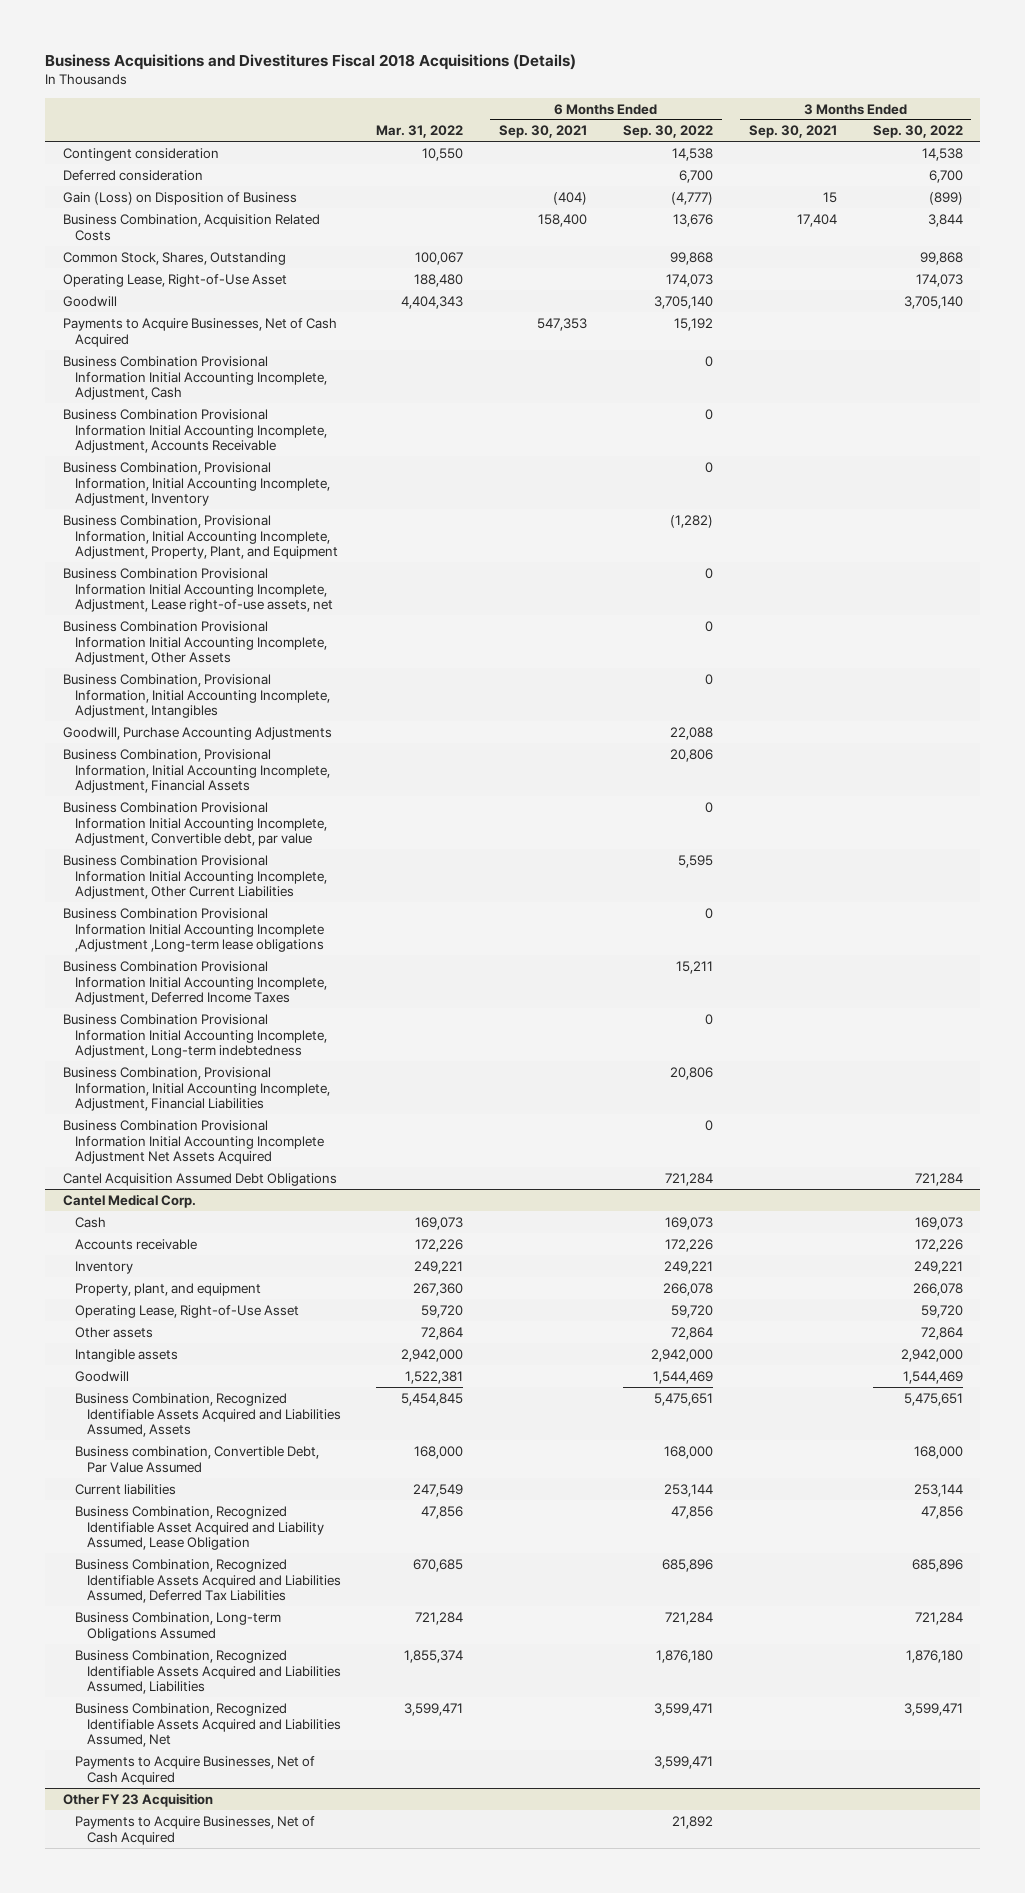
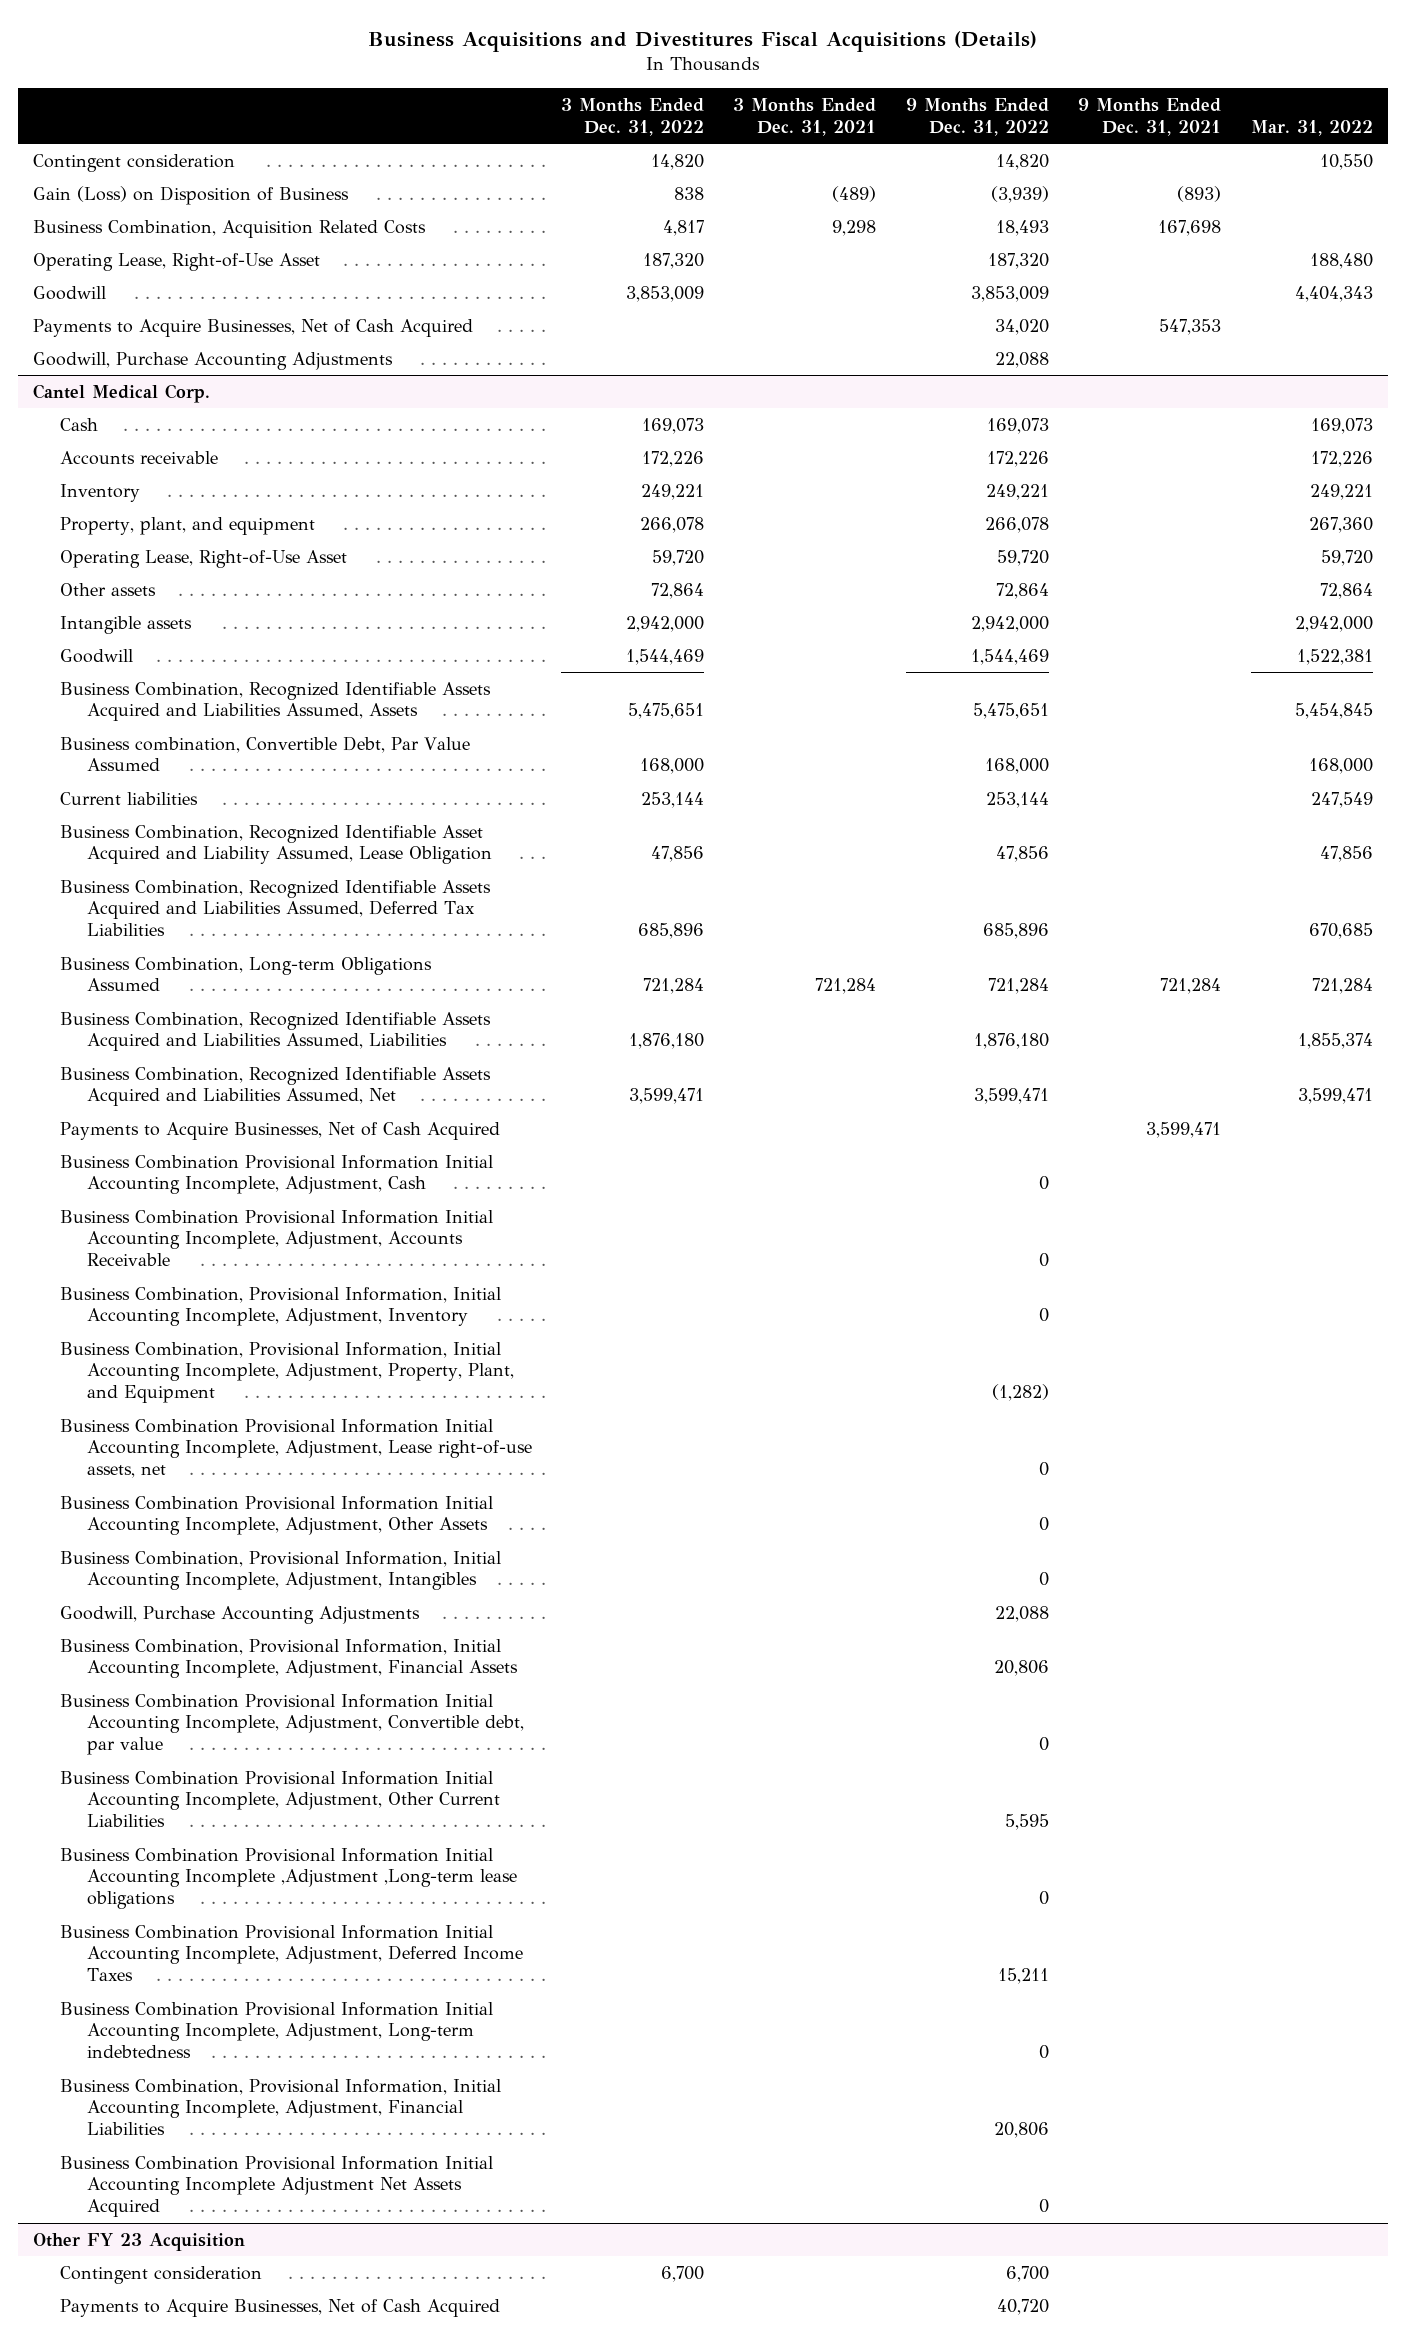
- Business Acquisitions and Divestitures Fiscal 2018 Acquisitions (Details)
+ Business Acquisitions and Divestitures Fiscal Acquisitions (Details)
- | Mar. 31, 2022 | 6 Months Ended Sep. 30, 2021 | 6 Months Ended Sep. 30, 2022 | 3 Months Ended Sep. 30, 2021 | 3 Months Ended Sep. 30, 2022
+ | 3 Months Ended Dec. 31, 2022 | 3 Months Ended Dec. 31, 2021 | 9 Months Ended Dec. 31, 2022 | 9 Months Ended Dec. 31, 2021 | Mar. 31, 2022
- Deferred consideration | | | 6,700 | | 6,700
- Common Stock, Shares, Outstanding | 100,067 | | 99,868 | | 99,868
- Business Combination Provisional Information Initial Accounting Incomplete, Adjustment, Cash | | | 0 | |
- Business Combination Provisional Information Initial Accounting Incomplete, Adjustment, Accounts Receivable | | | 0 | |
- Business Combination, Provisional Information, Initial Accounting Incomplete, Adjustment, Inventory | | | 0 | |
- Business Combination, Provisional Information, Initial Accounting Incomplete, Adjustment, Property, Plant, and Equipment | | | (1,282) | |
- Business Combination Provisional Information Initial Accounting Incomplete, Adjustment, Lease right-of-use assets, net | | | 0 | |
- Business Combination Provisional Information Initial Accounting Incomplete, Adjustment, Other Assets | | | 0 | |
- Business Combination, Provisional Information, Initial Accounting Incomplete, Adjustment, Intangibles | | | 0 | |
- Business Combination, Provisional Information, Initial Accounting Incomplete, Adjustment, Financial Assets | | | 20,806 | |
- Business Combination Provisional Information Initial Accounting Incomplete, Adjustment, Convertible debt, par value | | | 0 | |
- Business Combination Provisional Information Initial Accounting Incomplete, Adjustment, Other Current Liabilities | | | 5,595 | |
- Business Combination Provisional Information Initial Accounting Incomplete ,Adjustment ,Long-term lease obligations | | | 0 | |
- Business Combination Provisional Information Initial Accounting Incomplete, Adjustment, Deferred Income Taxes | | | 15,211 | |
- Business Combination Provisional Information Initial Accounting Incomplete, Adjustment, Long-term indebtedness | | | 0 | |
- Business Combination, Provisional Information, Initial Accounting Incomplete, Adjustment, Financial Liabilities | | | 20,806 | |
- Business Combination Provisional Information Initial Accounting Incomplete Adjustment Net Assets Acquired | | | 0 | |
- Cantel Acquisition Assumed Debt Obligations | | | 721,284 | | 721,284
@ Cantel Medical Corp.
+ Business Combination Provisional Information Initial Accounting Incomplete, Adjustment, Cash | | | 0 | |
+ Business Combination Provisional Information Initial Accounting Incomplete, Adjustment, Accounts Receivable | | | 0 | |
+ Business Combination, Provisional Information, Initial Accounting Incomplete, Adjustment, Inventory | | | 0 | |
+ Business Combination, Provisional Information, Initial Accounting Incomplete, Adjustment, Property, Plant, and Equipment | | | (1,282) | |
+ Business Combination Provisional Information Initial Accounting Incomplete, Adjustment, Lease right-of-use assets, net | | | 0 | |
+ Business Combination Provisional Information Initial Accounting Incomplete, Adjustment, Other Assets | | | 0 | |
+ Business Combination, Provisional Information, Initial Accounting Incomplete, Adjustment, Intangibles | | | 0 | |
+ Goodwill, Purchase Accounting Adjustments | | | 22,088 | |
+ Business Combination, Provisional Information, Initial Accounting Incomplete, Adjustment, Financial Assets | | | 20,806 | |
+ Business Combination Provisional Information Initial Accounting Incomplete, Adjustment, Convertible debt, par value | | | 0 | |
+ Business Combination Provisional Information Initial Accounting Incomplete, Adjustment, Other Current Liabilities | | | 5,595 | |
+ Business Combination Provisional Information Initial Accounting Incomplete ,Adjustment ,Long-term lease obligations | | | 0 | |
+ Business Combination Provisional Information Initial Accounting Incomplete, Adjustment, Deferred Income Taxes | | | 15,211 | |
+ Business Combination Provisional Information Initial Accounting Incomplete, Adjustment, Long-term indebtedness | | | 0 | |
+ Business Combination, Provisional Information, Initial Accounting Incomplete, Adjustment, Financial Liabilities | | | 20,806 | |
+ Business Combination Provisional Information Initial Accounting Incomplete Adjustment Net Assets Acquired | | | 0 | |
@ Other FY 23 Acquisition
+ Contingent consideration | 6,700 | | 6,700 | |

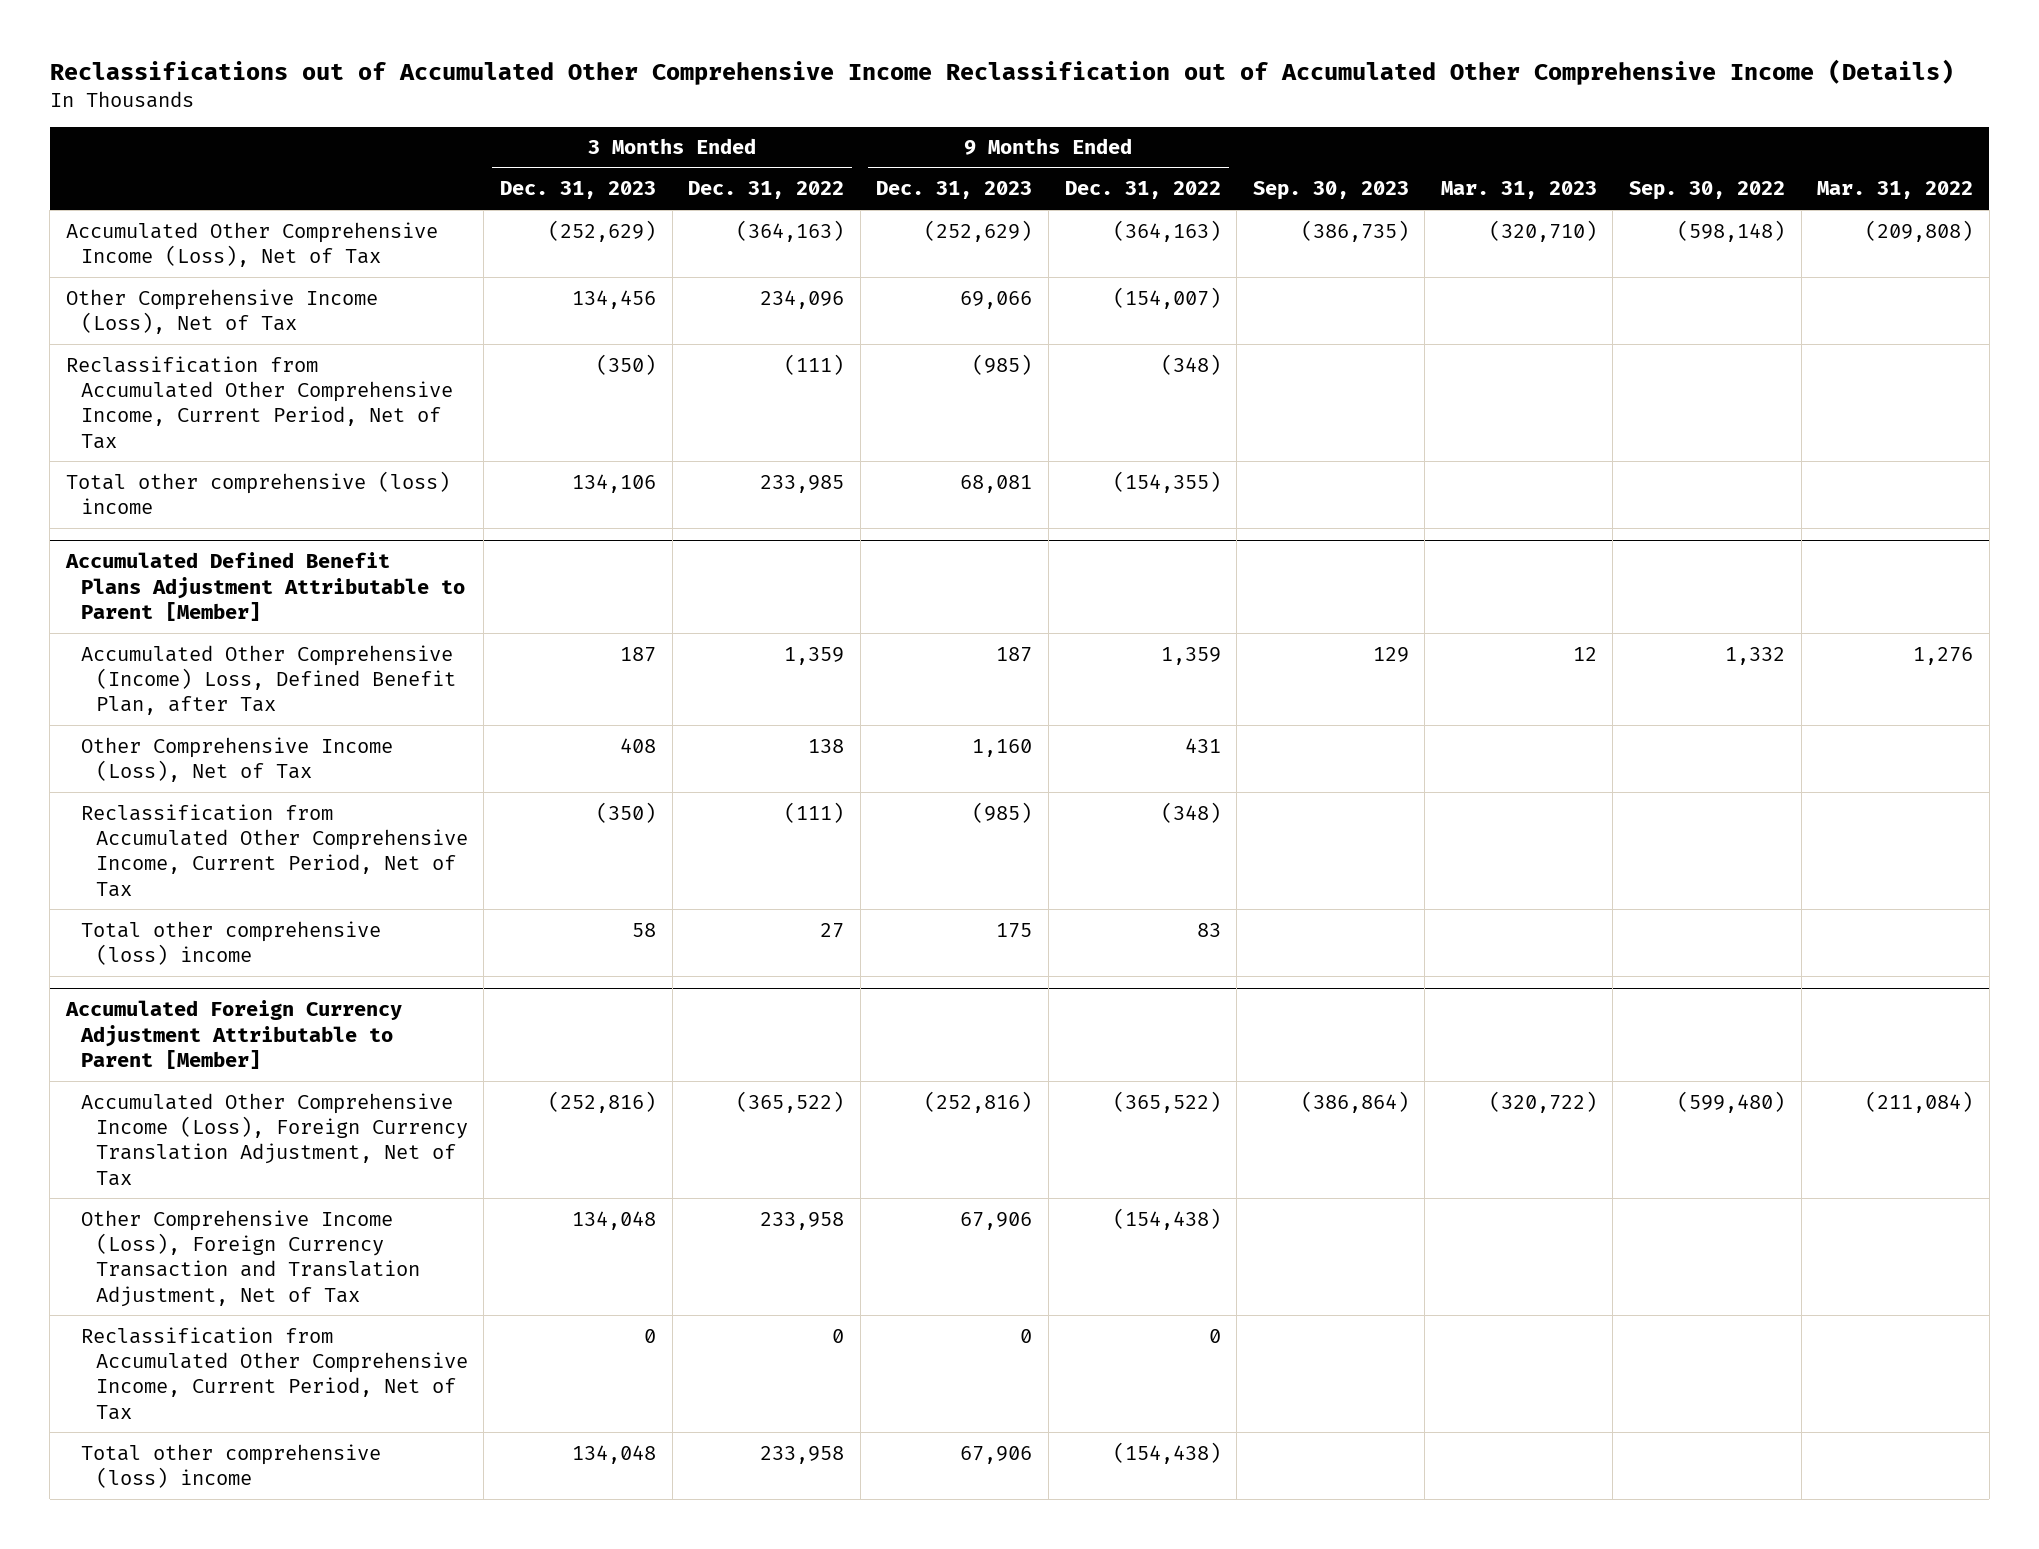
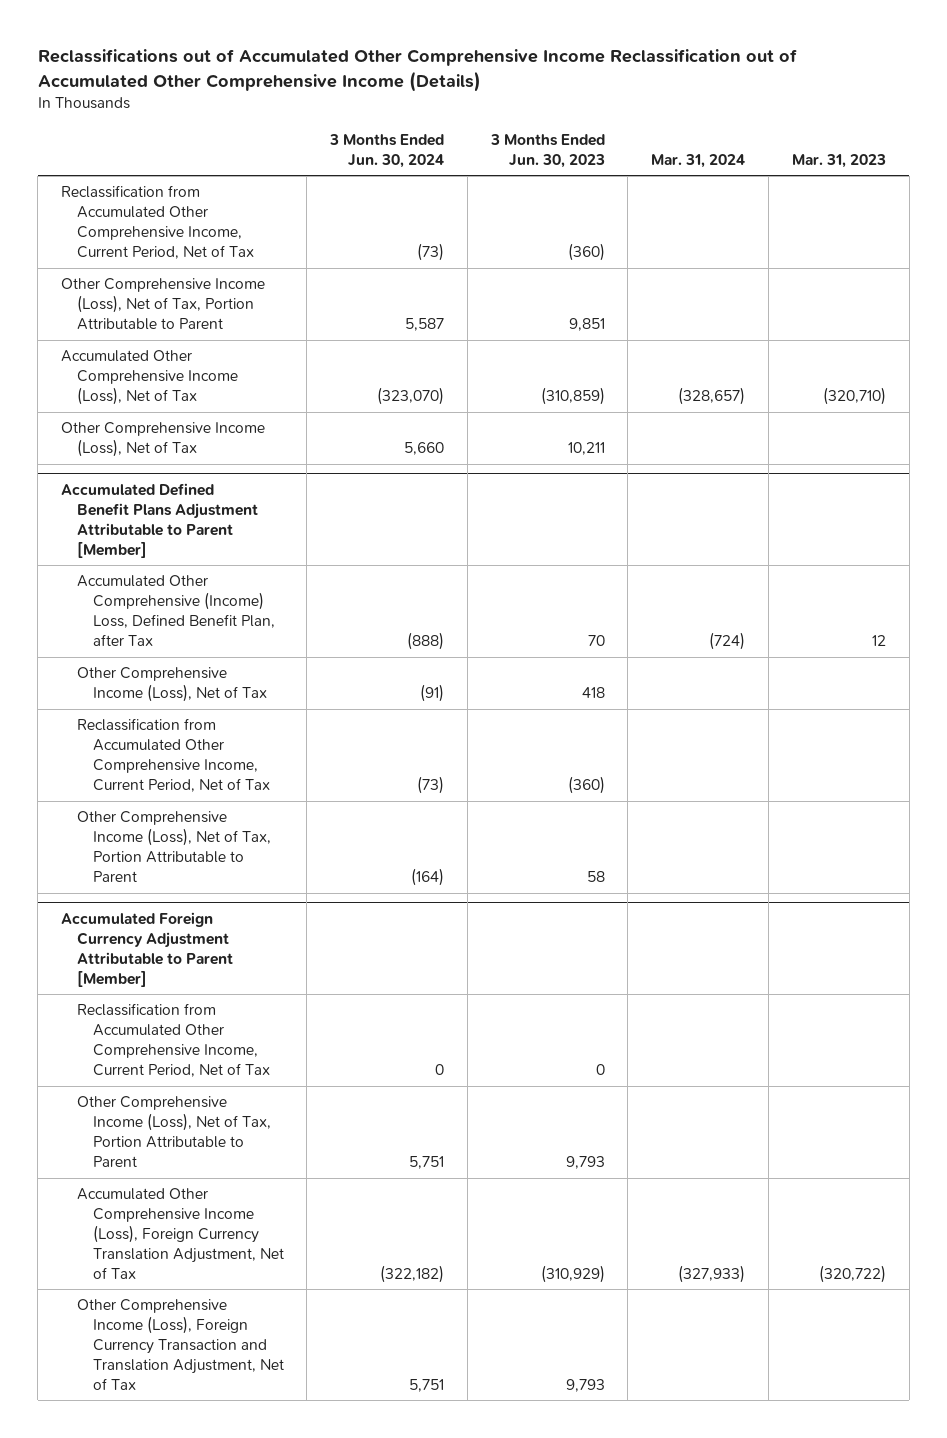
- | 3 Months Ended Dec. 31, 2023 | 3 Months Ended Dec. 31, 2022 | 9 Months Ended Dec. 31, 2023 | 9 Months Ended Dec. 31, 2022 | Sep. 30, 2023 | Mar. 31, 2023 | Sep. 30, 2022 | Mar. 31, 2022
+ | 3 Months Ended Jun. 30, 2024 | 3 Months Ended Jun. 30, 2023 | Mar. 31, 2024 | Mar. 31, 2023
moved up: Reclassification from Accumulated Other Comprehensive Income, Current Period, Net of Tax | (73) | (360) | |
+ Other Comprehensive Income (Loss), Net of Tax, Portion Attributable to Parent | 5,587 | 9,851 | |
- Total other comprehensive (loss) income | 134,106 | 233,985 | 68,081 | (154,355) | | | |
@ Accumulated Defined Benefit Plans Adjustment Attributable to Parent [Member]
- Total other comprehensive (loss) income | 58 | 27 | 175 | 83 | | | |
+ Other Comprehensive Income (Loss), Net of Tax, Portion Attributable to Parent | (164) | 58 | |
@ Accumulated Foreign Currency Adjustment Attributable to Parent [Member]
moved up: Reclassification from Accumulated Other Comprehensive Income, Current Period, Net of Tax | 0 | 0 | |
+ Other Comprehensive Income (Loss), Net of Tax, Portion Attributable to Parent | 5,751 | 9,793 | |
- Total other comprehensive (loss) income | 134,048 | 233,958 | 67,906 | (154,438) | | | |

